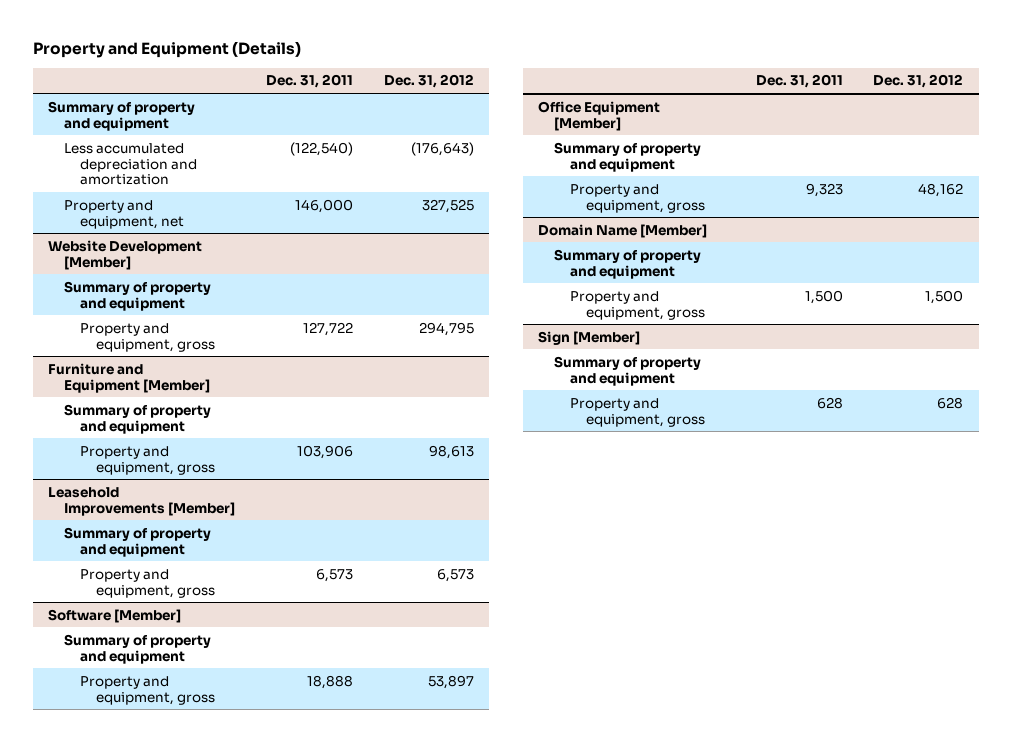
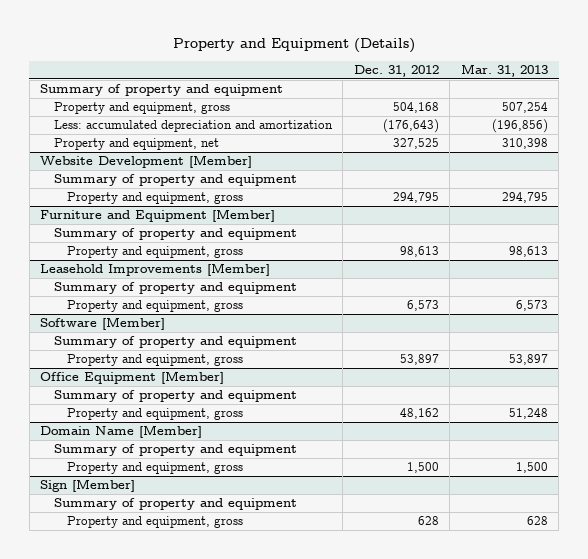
- | Dec. 31, 2011 | Dec. 31, 2012
+ | Dec. 31, 2012 | Mar. 31, 2013
- Less accumulated depreciation and amortization | (122,540) | (176,643)
+ Property and equipment, gross | 504,168 | 507,254
+ Less: accumulated depreciation and amortization | (176,643) | (196,856)

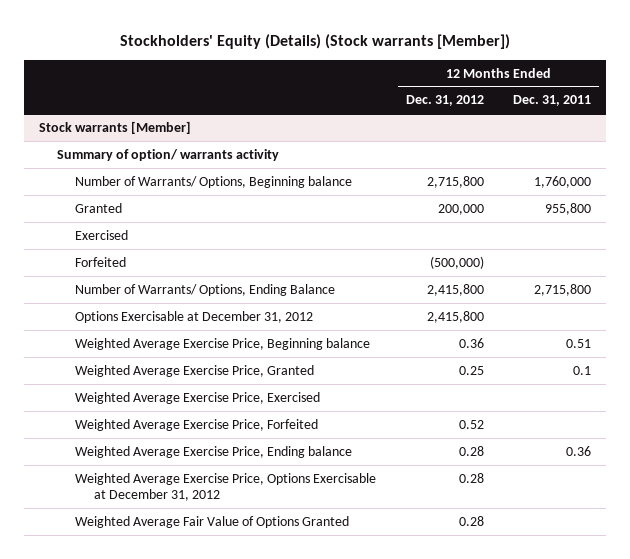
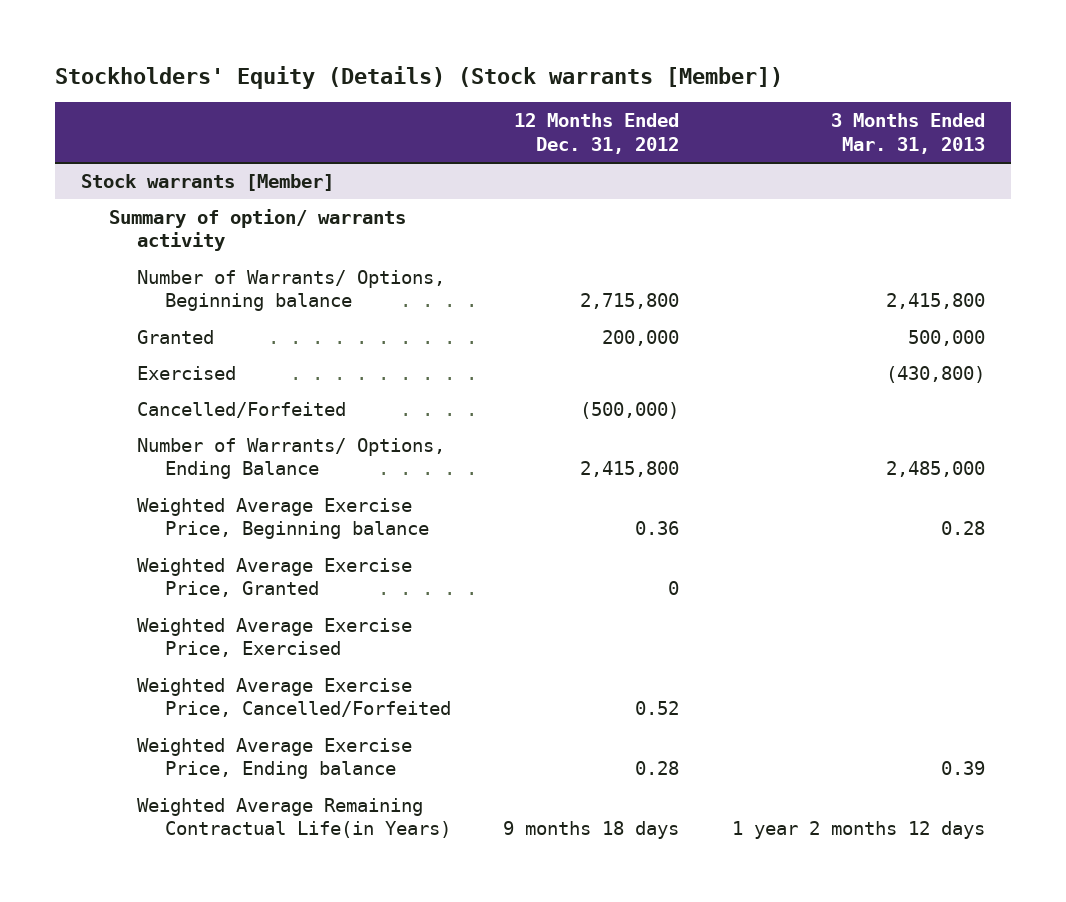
- | 12 Months Ended Dec. 31, 2012 | 12 Months Ended Dec. 31, 2011
+ | 12 Months Ended Dec. 31, 2012 | 3 Months Ended Mar. 31, 2013
@ Stock warrants [Member]
- Forfeited | (500,000) |
+ Cancelled/Forfeited | (500,000) |
- Options Exercisable at December 31, 2012 | 2,415,800 |
- Weighted Average Exercise Price, Granted | 0.25 | 0.1
+ Weighted Average Exercise Price, Granted | 0 |
- Weighted Average Exercise Price, Forfeited | 0.52 |
+ Weighted Average Exercise Price, Cancelled/Forfeited | 0.52 |
- Weighted Average Exercise Price, Options Exercisable at December 31, 2012 | 0.28 |
- Weighted Average Fair Value of Options Granted | 0.28 |
+ Weighted Average Remaining Contractual Life(in Years) | 9 months 18 days | 1 year 2 months 12 days

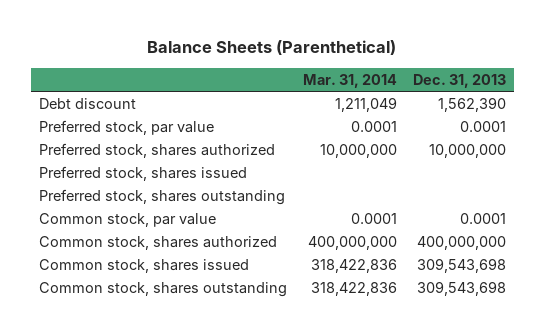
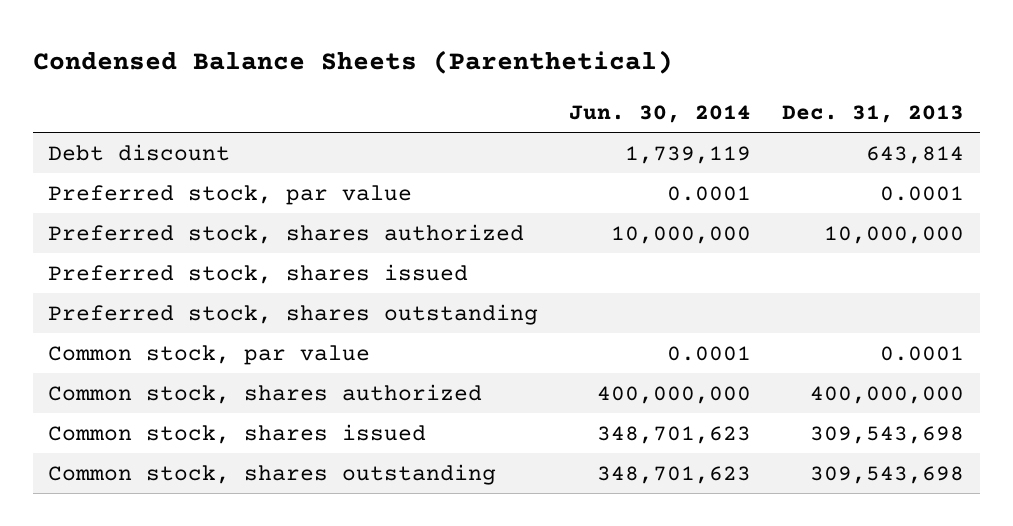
- Balance Sheets (Parenthetical)
+ Condensed Balance Sheets (Parenthetical)
- | Mar. 31, 2014 | Dec. 31, 2013
+ | Jun. 30, 2014 | Dec. 31, 2013
- Debt discount | 1,211,049 | 1,562,390
+ Debt discount | 1,739,119 | 643,814

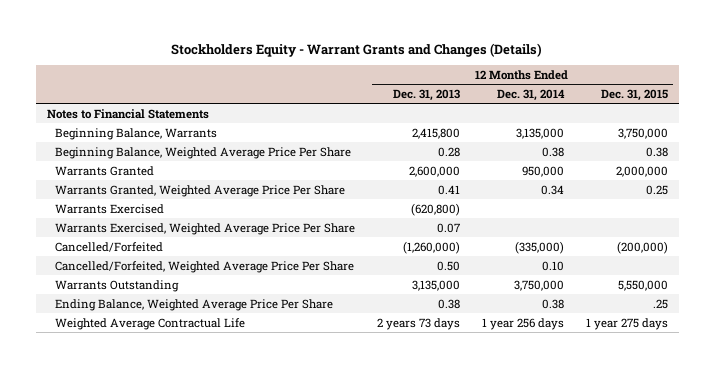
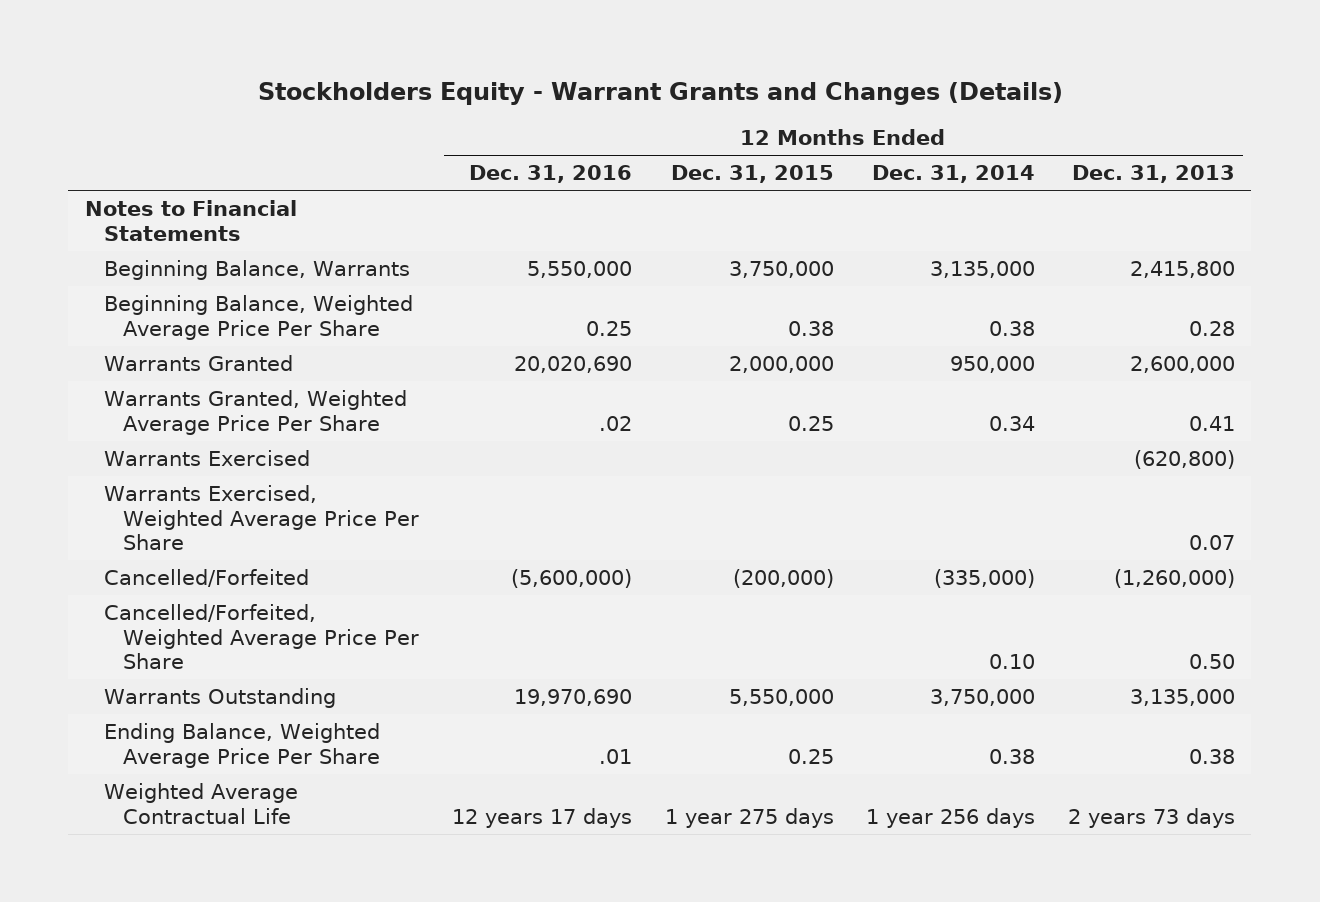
- | 12 Months Ended Dec. 31, 2013 | 12 Months Ended Dec. 31, 2014 | 12 Months Ended Dec. 31, 2015
+ | 12 Months Ended Dec. 31, 2016 | 12 Months Ended Dec. 31, 2015 | 12 Months Ended Dec. 31, 2014 | 12 Months Ended Dec. 31, 2013
- Ending Balance, Weighted Average Price Per Share | 0.38 | 0.38 | .25
+ Ending Balance, Weighted Average Price Per Share | .01 | 0.25 | 0.38 | 0.38

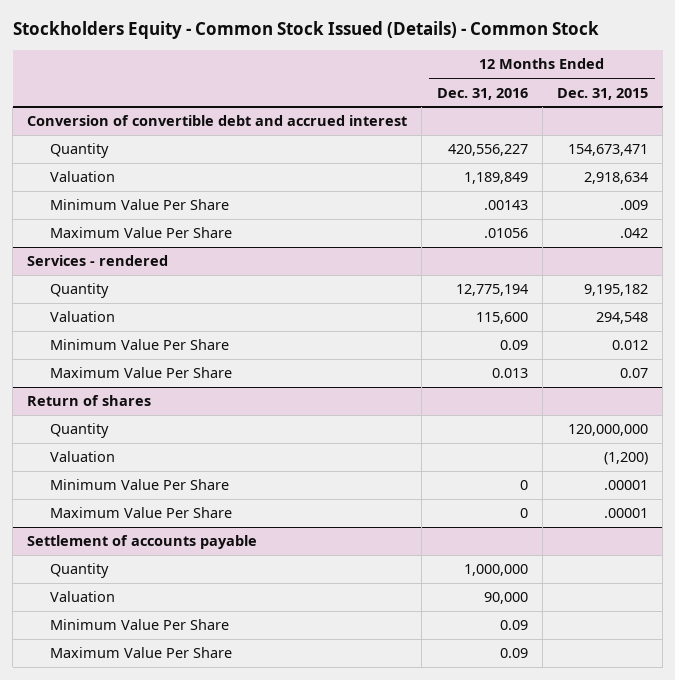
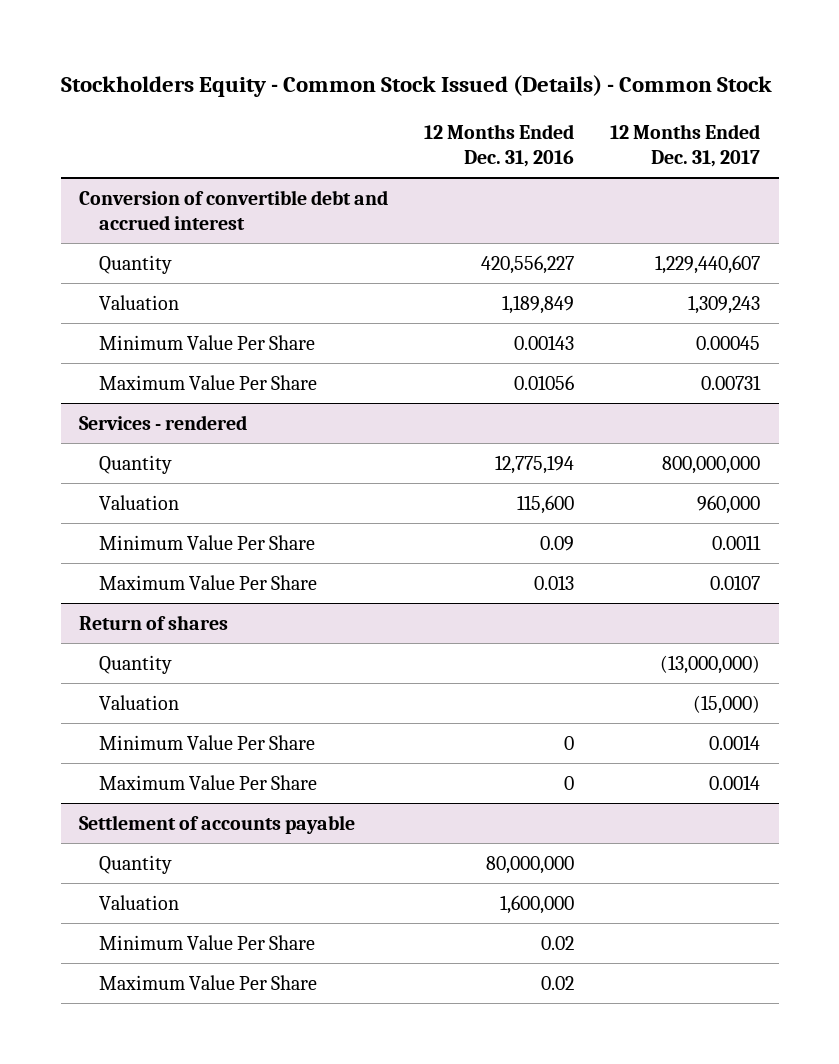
- | 12 Months Ended Dec. 31, 2016 | 12 Months Ended Dec. 31, 2015
+ | 12 Months Ended Dec. 31, 2016 | 12 Months Ended Dec. 31, 2017
@ Conversion of convertible debt and accrued interest
- Minimum Value Per Share | .00143 | .009
- Maximum Value Per Share | .01056 | .042
+ Minimum Value Per Share | 0.00143 | 0.00045
+ Maximum Value Per Share | 0.01056 | 0.00731
@ Settlement of accounts payable
- Quantity | 1,000,000 |
- Valuation | 90,000 |
- Minimum Value Per Share | 0.09 |
- Maximum Value Per Share | 0.09 |
+ Quantity | 80,000,000 |
+ Valuation | 1,600,000 |
+ Minimum Value Per Share | 0.02 |
+ Maximum Value Per Share | 0.02 |

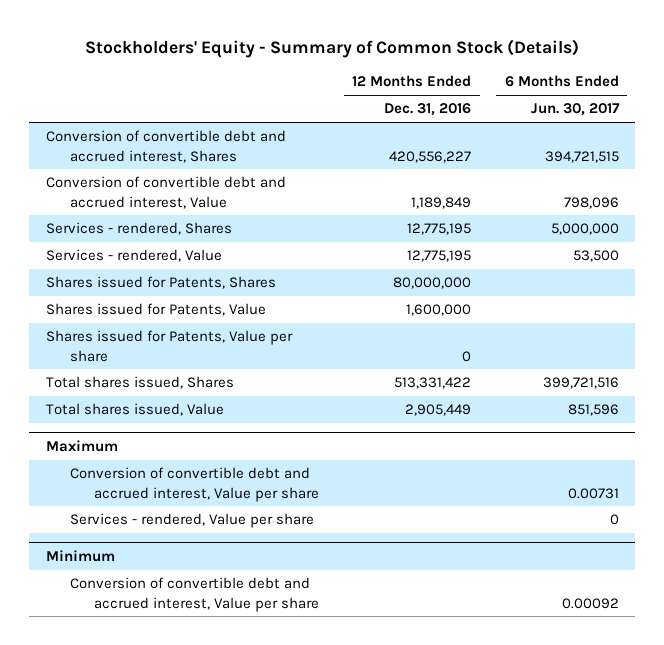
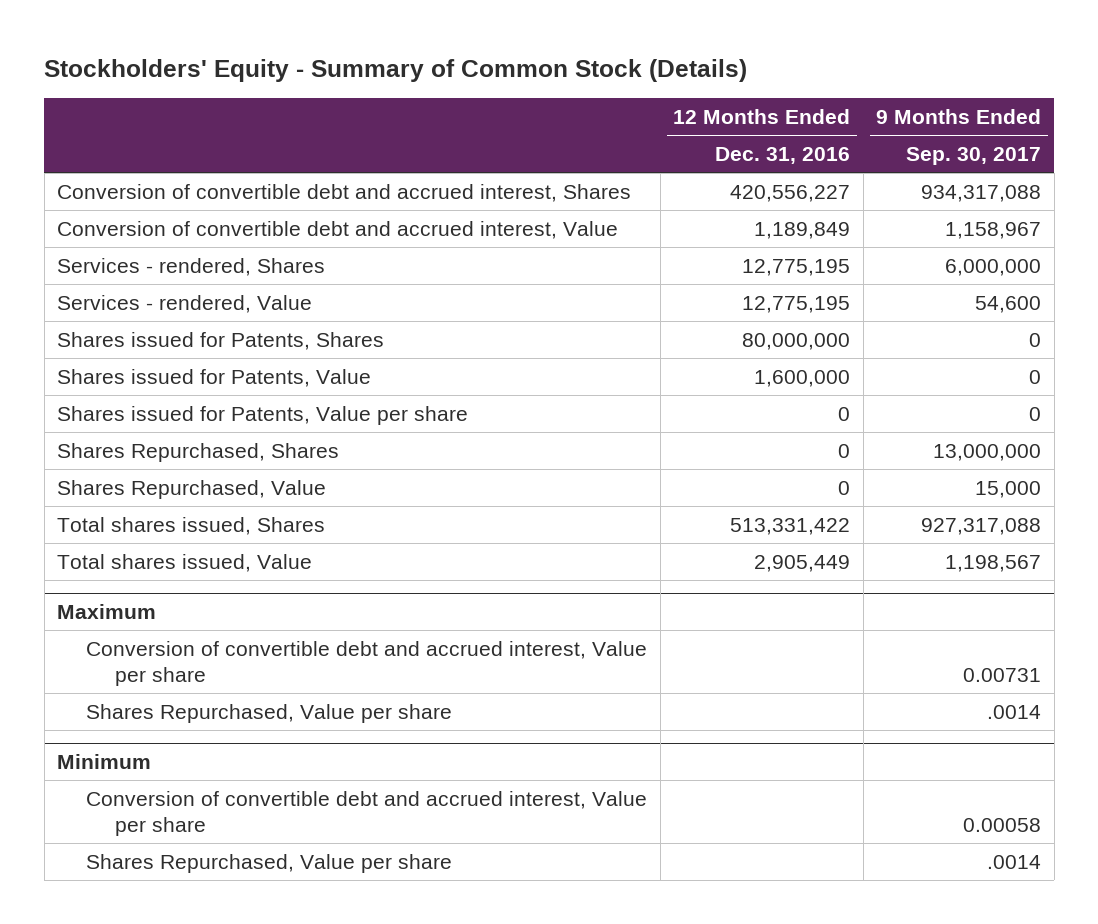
- | 12 Months Ended Dec. 31, 2016 | 6 Months Ended Jun. 30, 2017
+ | 12 Months Ended Dec. 31, 2016 | 9 Months Ended Sep. 30, 2017
+ Shares Repurchased, Shares | 0 | 13,000,000
+ Shares Repurchased, Value | 0 | 15,000
@ Maximum
- Services - rendered, Value per share | | 0
+ Shares Repurchased, Value per share | | .0014
@ Minimum
+ Shares Repurchased, Value per share | | .0014

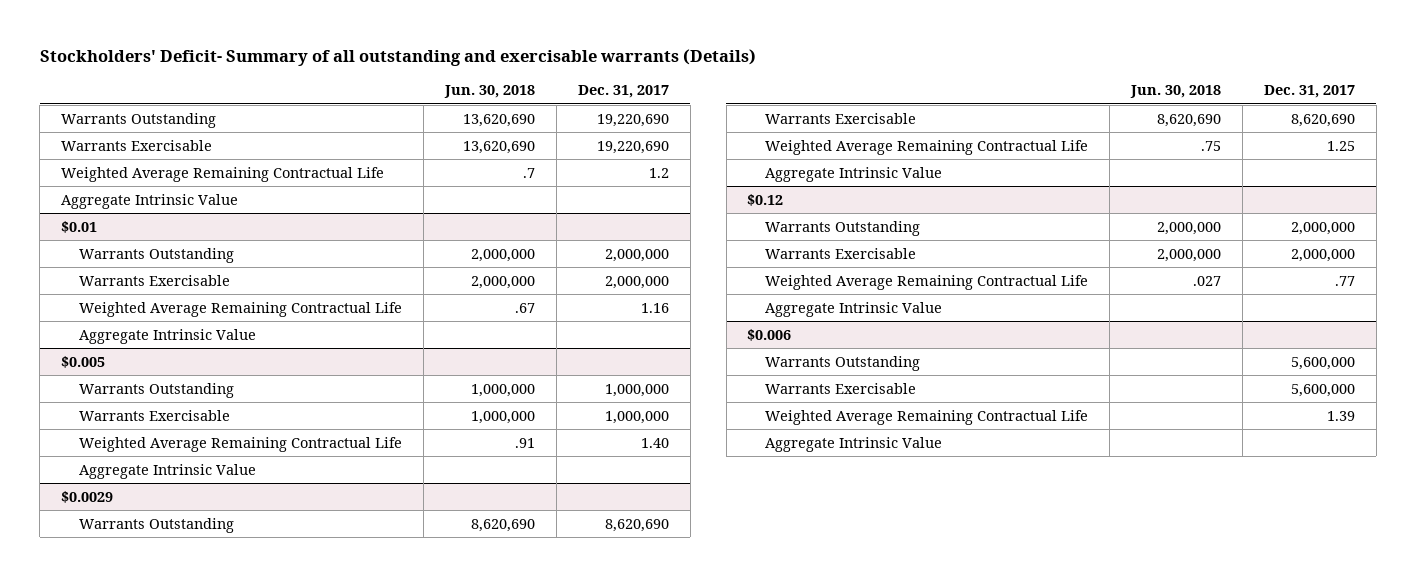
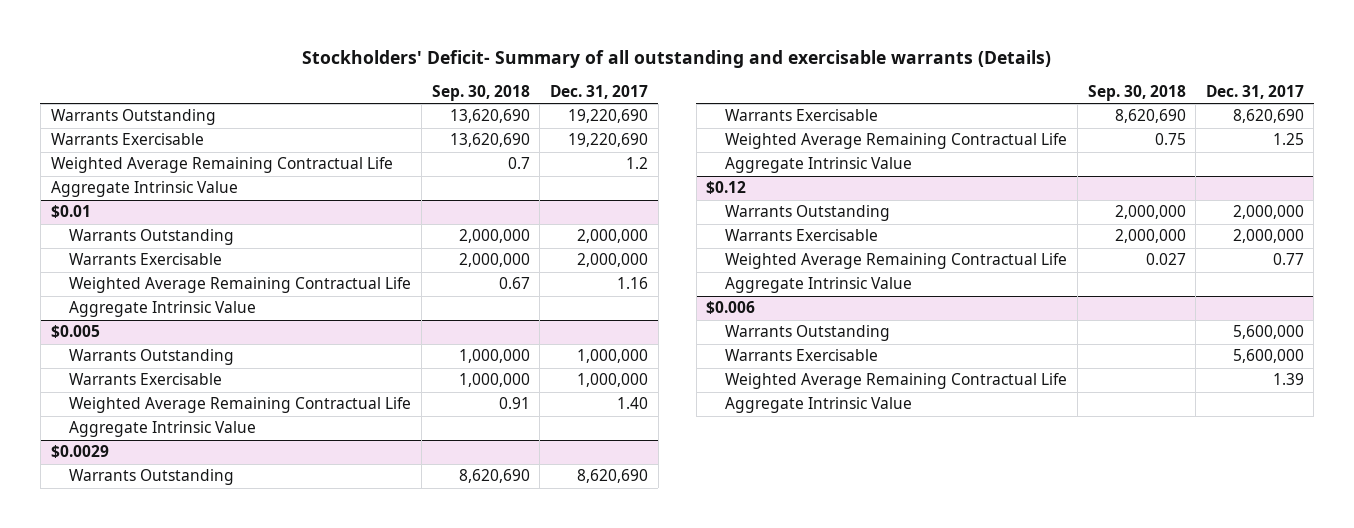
- | Jun. 30, 2018 | Dec. 31, 2017
+ | Sep. 30, 2018 | Dec. 31, 2017
@ $0.12
- Weighted Average Remaining Contractual Life | .027 | .77
+ Weighted Average Remaining Contractual Life | 0.027 | 0.77

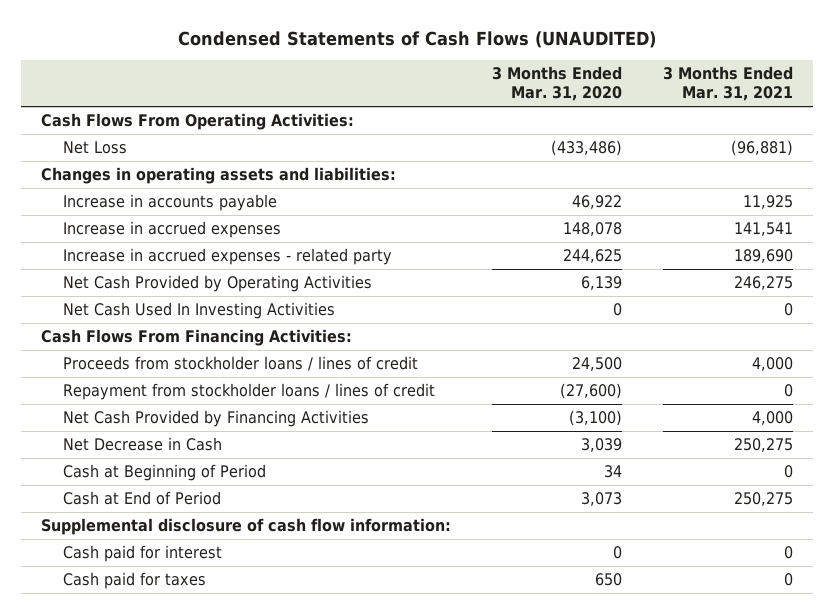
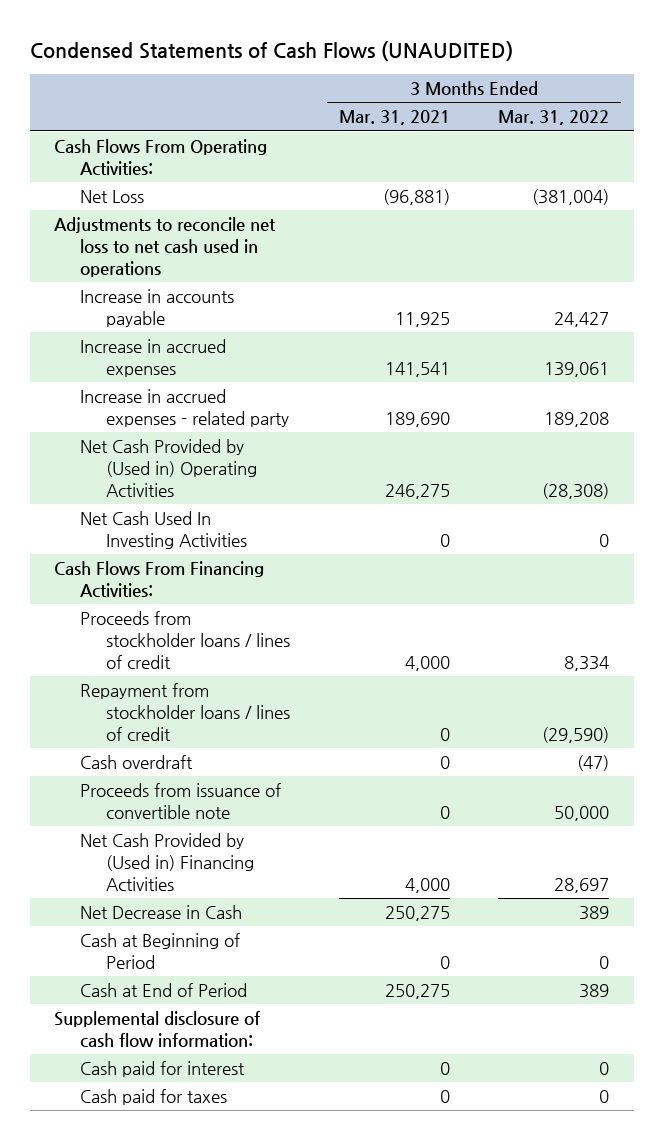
- | 3 Months Ended Mar. 31, 2020 | 3 Months Ended Mar. 31, 2021
+ | 3 Months Ended Mar. 31, 2021 | 3 Months Ended Mar. 31, 2022
- Changes in operating assets and liabilities:
+ Adjustments to reconcile net loss to net cash used in operations
- Net Cash Provided by Operating Activities | 6,139 | 246,275
+ Net Cash Provided by (Used in) Operating Activities | 246,275 | (28,308)
- Net Cash Provided by Financing Activities | (3,100) | 4,000
+ Cash overdraft | 0 | (47)
+ Proceeds from issuance of convertible note | 0 | 50,000
+ Net Cash Provided by (Used in) Financing Activities | 4,000 | 28,697

